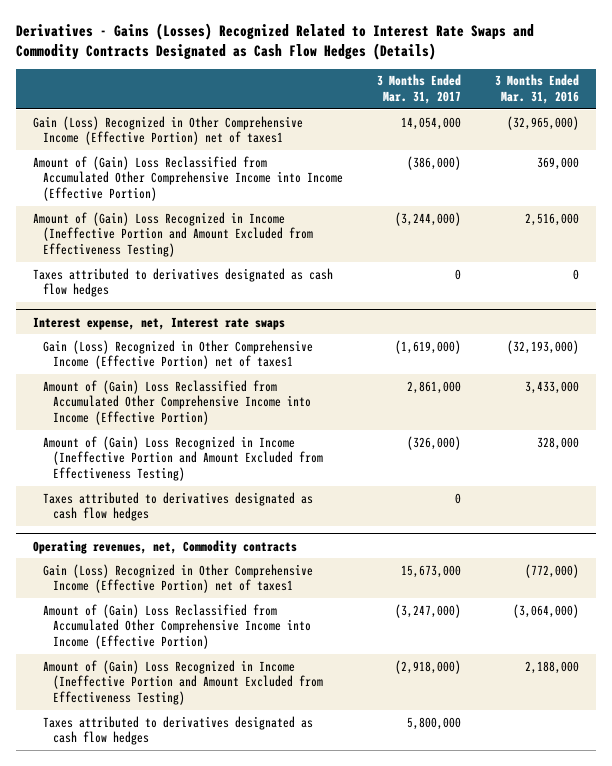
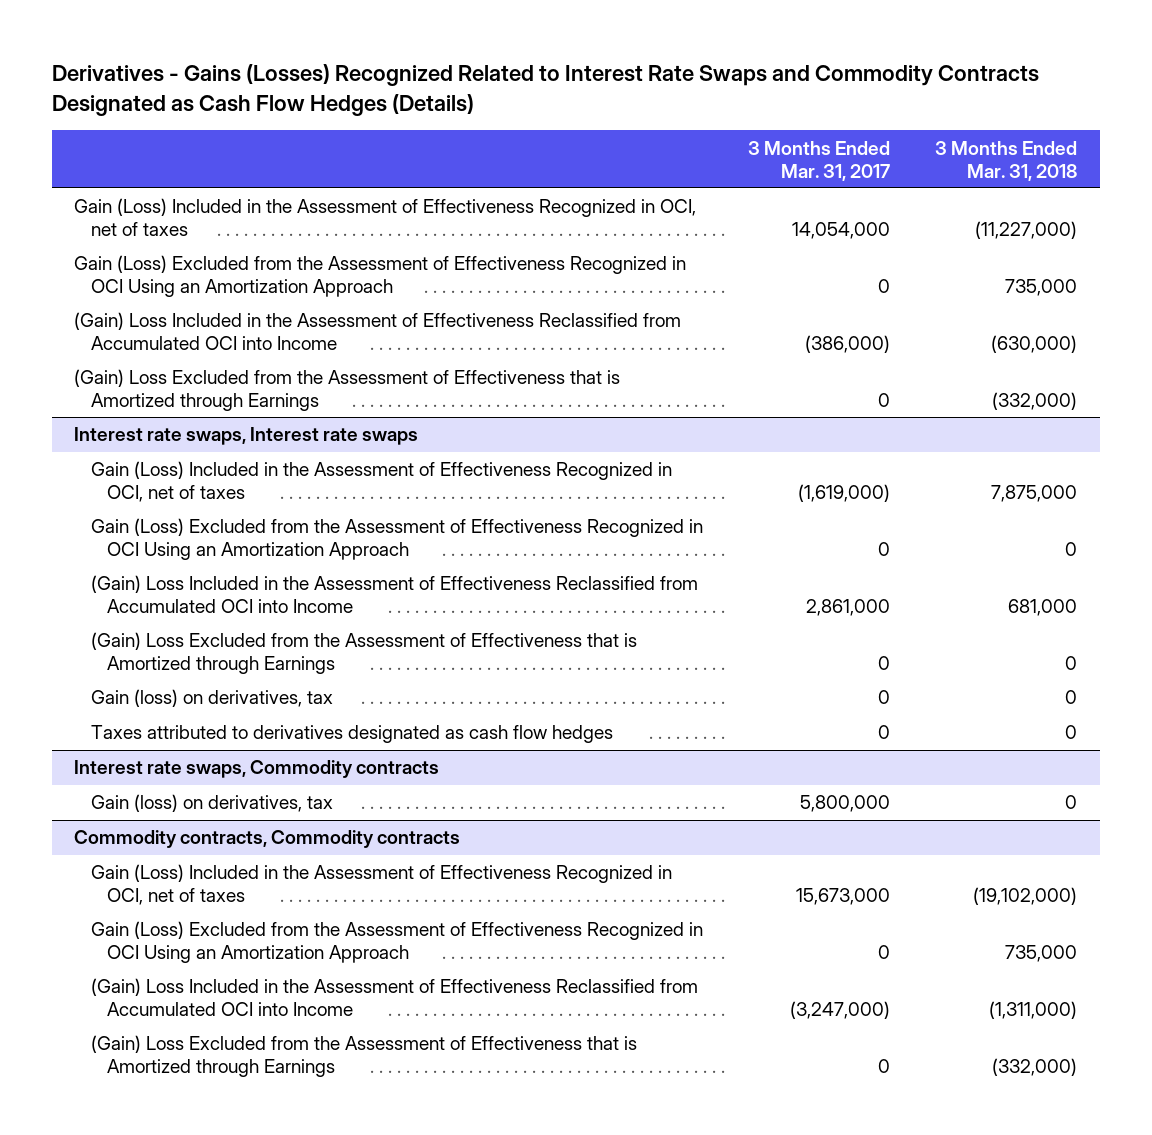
- | 3 Months Ended Mar. 31, 2017 | 3 Months Ended Mar. 31, 2016
+ | 3 Months Ended Mar. 31, 2017 | 3 Months Ended Mar. 31, 2018
- Gain (Loss) Recognized in Other Comprehensive Income (Effective Portion) net of taxes1 | 14,054,000 | (32,965,000)
- Amount of (Gain) Loss Reclassified from Accumulated Other Comprehensive Income into Income (Effective Portion) | (386,000) | 369,000
- Amount of (Gain) Loss Recognized in Income (Ineffective Portion and Amount Excluded from Effectiveness Testing) | (3,244,000) | 2,516,000
- Taxes attributed to derivatives designated as cash flow hedges | 0 | 0
- Interest expense, net, Interest rate swaps
- Gain (Loss) Recognized in Other Comprehensive Income (Effective Portion) net of taxes1 | (1,619,000) | (32,193,000)
- Amount of (Gain) Loss Reclassified from Accumulated Other Comprehensive Income into Income (Effective Portion) | 2,861,000 | 3,433,000
- Amount of (Gain) Loss Recognized in Income (Ineffective Portion and Amount Excluded from Effectiveness Testing) | (326,000) | 328,000
+ Gain (Loss) Included in the Assessment of Effectiveness Recognized in OCI, net of taxes | 14,054,000 | (11,227,000)
+ Gain (Loss) Excluded from the Assessment of Effectiveness Recognized in OCI Using an Amortization Approach | 0 | 735,000
+ (Gain) Loss Included in the Assessment of Effectiveness Reclassified from Accumulated OCI into Income | (386,000) | (630,000)
+ (Gain) Loss Excluded from the Assessment of Effectiveness that is Amortized through Earnings | 0 | (332,000)
+ Interest rate swaps, Interest rate swaps
+ Gain (Loss) Included in the Assessment of Effectiveness Recognized in OCI, net of taxes | (1,619,000) | 7,875,000
+ Gain (Loss) Excluded from the Assessment of Effectiveness Recognized in OCI Using an Amortization Approach | 0 | 0
+ (Gain) Loss Included in the Assessment of Effectiveness Reclassified from Accumulated OCI into Income | 2,861,000 | 681,000
+ (Gain) Loss Excluded from the Assessment of Effectiveness that is Amortized through Earnings | 0 | 0
+ Gain (loss) on derivatives, tax | 0 | 0
- Operating revenues, net, Commodity contracts
- Gain (Loss) Recognized in Other Comprehensive Income (Effective Portion) net of taxes1 | 15,673,000 | (772,000)
- Amount of (Gain) Loss Reclassified from Accumulated Other Comprehensive Income into Income (Effective Portion) | (3,247,000) | (3,064,000)
- Amount of (Gain) Loss Recognized in Income (Ineffective Portion and Amount Excluded from Effectiveness Testing) | (2,918,000) | 2,188,000
- Taxes attributed to derivatives designated as cash flow hedges | 5,800,000 |
+ Interest rate swaps, Commodity contracts
+ Gain (loss) on derivatives, tax | 5,800,000 | 0
+ Commodity contracts, Commodity contracts
+ Gain (Loss) Included in the Assessment of Effectiveness Recognized in OCI, net of taxes | 15,673,000 | (19,102,000)
+ Gain (Loss) Excluded from the Assessment of Effectiveness Recognized in OCI Using an Amortization Approach | 0 | 735,000
+ (Gain) Loss Included in the Assessment of Effectiveness Reclassified from Accumulated OCI into Income | (3,247,000) | (1,311,000)
+ (Gain) Loss Excluded from the Assessment of Effectiveness that is Amortized through Earnings | 0 | (332,000)

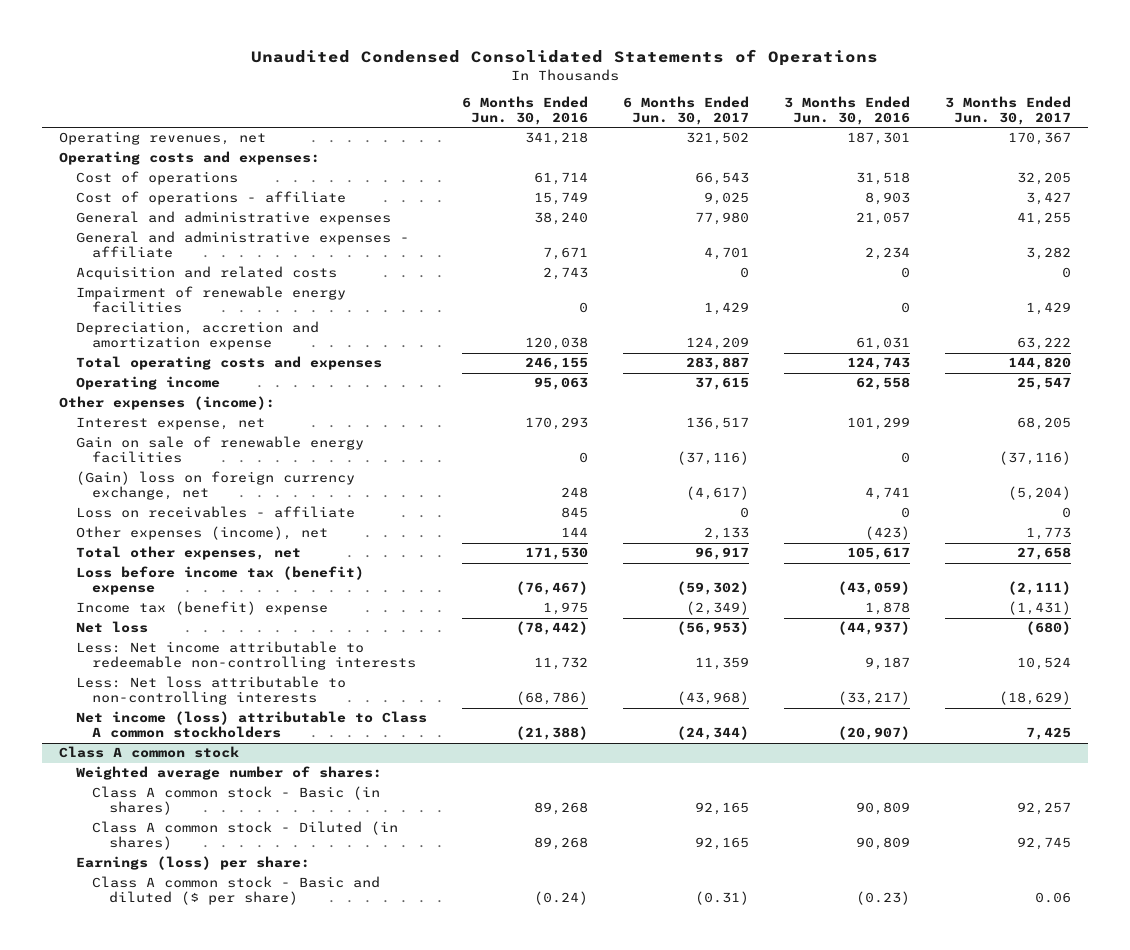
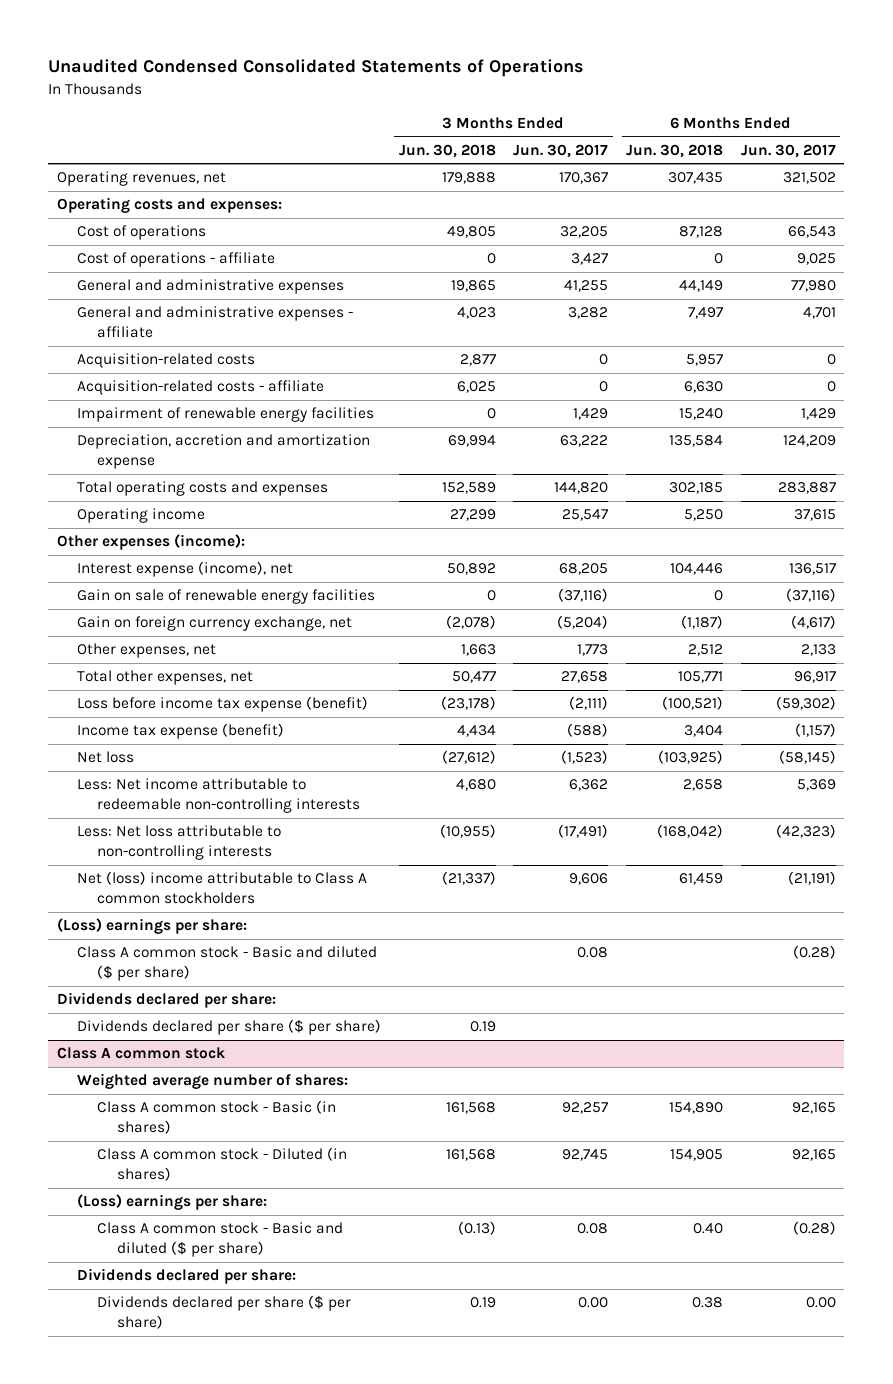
- | 6 Months Ended Jun. 30, 2016 | 6 Months Ended Jun. 30, 2017 | 3 Months Ended Jun. 30, 2016 | 3 Months Ended Jun. 30, 2017
+ | 3 Months Ended Jun. 30, 2018 | 3 Months Ended Jun. 30, 2017 | 6 Months Ended Jun. 30, 2018 | 6 Months Ended Jun. 30, 2017
- Acquisition and related costs | 2,743 | 0 | 0 | 0
+ Acquisition-related costs | 2,877 | 0 | 5,957 | 0
+ Acquisition-related costs - affiliate | 6,025 | 0 | 6,630 | 0
- Interest expense, net | 170,293 | 136,517 | 101,299 | 68,205
+ Interest expense (income), net | 50,892 | 68,205 | 104,446 | 136,517
- (Gain) loss on foreign currency exchange, net | 248 | (4,617) | 4,741 | (5,204)
- Loss on receivables - affiliate | 845 | 0 | 0 | 0
- Other expenses (income), net | 144 | 2,133 | (423) | 1,773
+ Gain on foreign currency exchange, net | (2,078) | (5,204) | (1,187) | (4,617)
+ Other expenses, net | 1,663 | 1,773 | 2,512 | 2,133
- Loss before income tax (benefit) expense | (76,467) | (59,302) | (43,059) | (2,111)
- Income tax (benefit) expense | 1,975 | (2,349) | 1,878 | (1,431)
- Net loss | (78,442) | (56,953) | (44,937) | (680)
- Less: Net income attributable to redeemable non-controlling interests | 11,732 | 11,359 | 9,187 | 10,524
- Less: Net loss attributable to non-controlling interests | (68,786) | (43,968) | (33,217) | (18,629)
- Net income (loss) attributable to Class A common stockholders | (21,388) | (24,344) | (20,907) | 7,425
+ Loss before income tax expense (benefit) | (23,178) | (2,111) | (100,521) | (59,302)
+ Income tax expense (benefit) | 4,434 | (588) | 3,404 | (1,157)
+ Net loss | (27,612) | (1,523) | (103,925) | (58,145)
+ Less: Net income attributable to redeemable non-controlling interests | 4,680 | 6,362 | 2,658 | 5,369
+ Less: Net loss attributable to non-controlling interests | (10,955) | (17,491) | (168,042) | (42,323)
+ Net (loss) income attributable to Class A common stockholders | (21,337) | 9,606 | 61,459 | (21,191)
+ (Loss) earnings per share:
+ Class A common stock - Basic and diluted ($ per share) | | 0.08 | | (0.28)
+ Dividends declared per share:
+ Dividends declared per share ($ per share) | 0.19 | | |
@ Class A common stock
- Earnings (loss) per share:
- Class A common stock - Basic and diluted ($ per share) | (0.24) | (0.31) | (0.23) | 0.06
+ (Loss) earnings per share:
+ Class A common stock - Basic and diluted ($ per share) | (0.13) | 0.08 | 0.40 | (0.28)
+ Dividends declared per share:
+ Dividends declared per share ($ per share) | 0.19 | 0.00 | 0.38 | 0.00

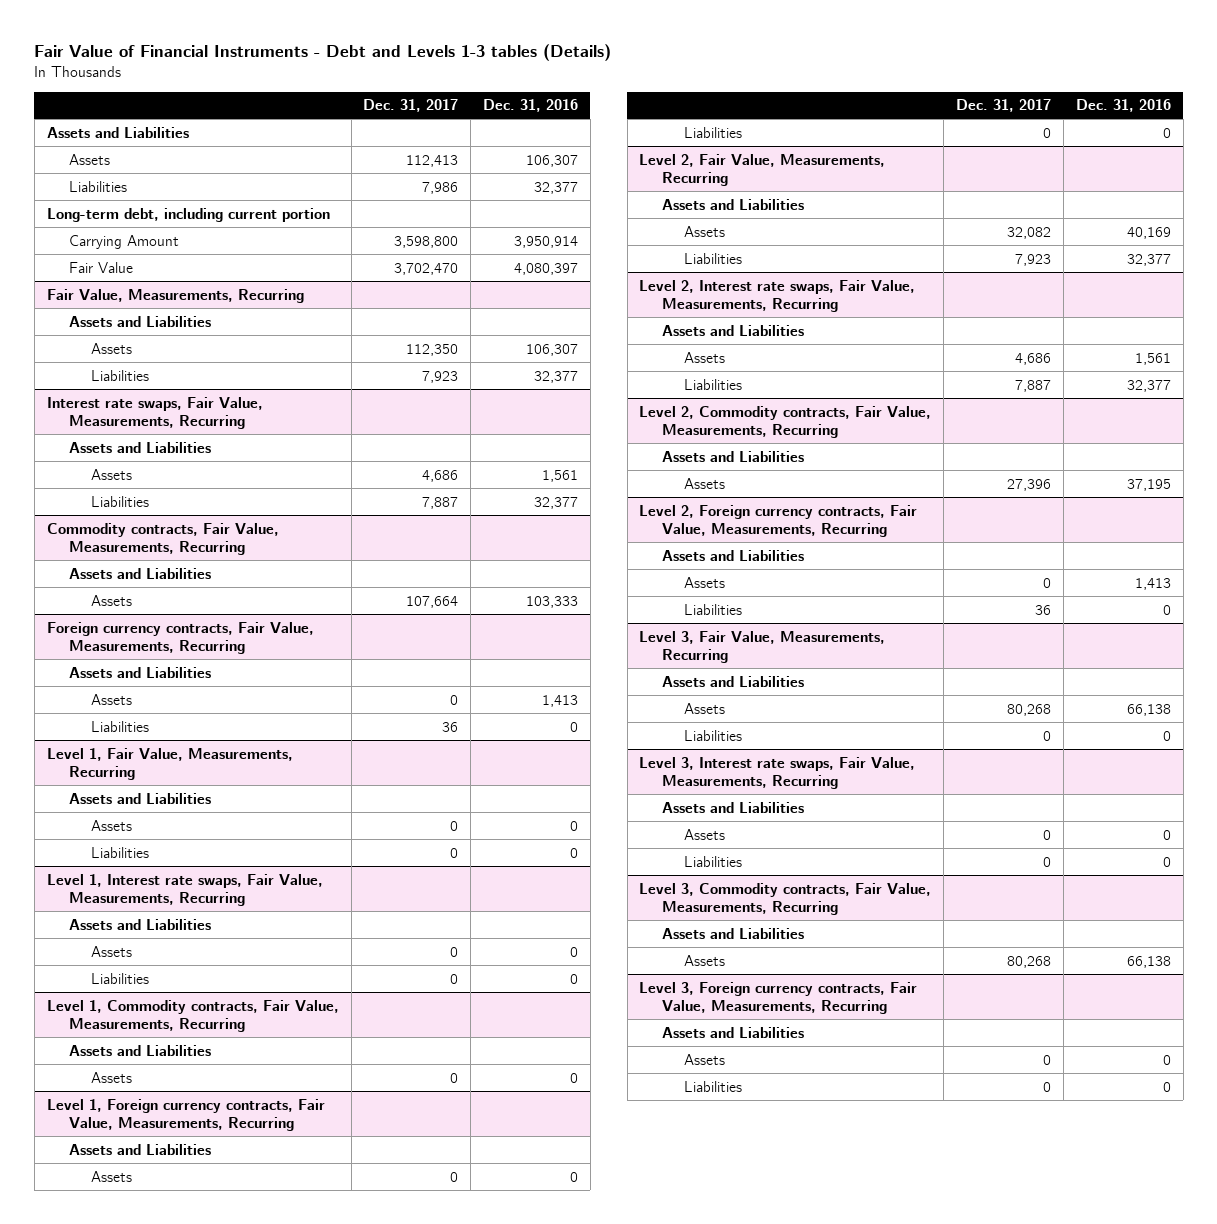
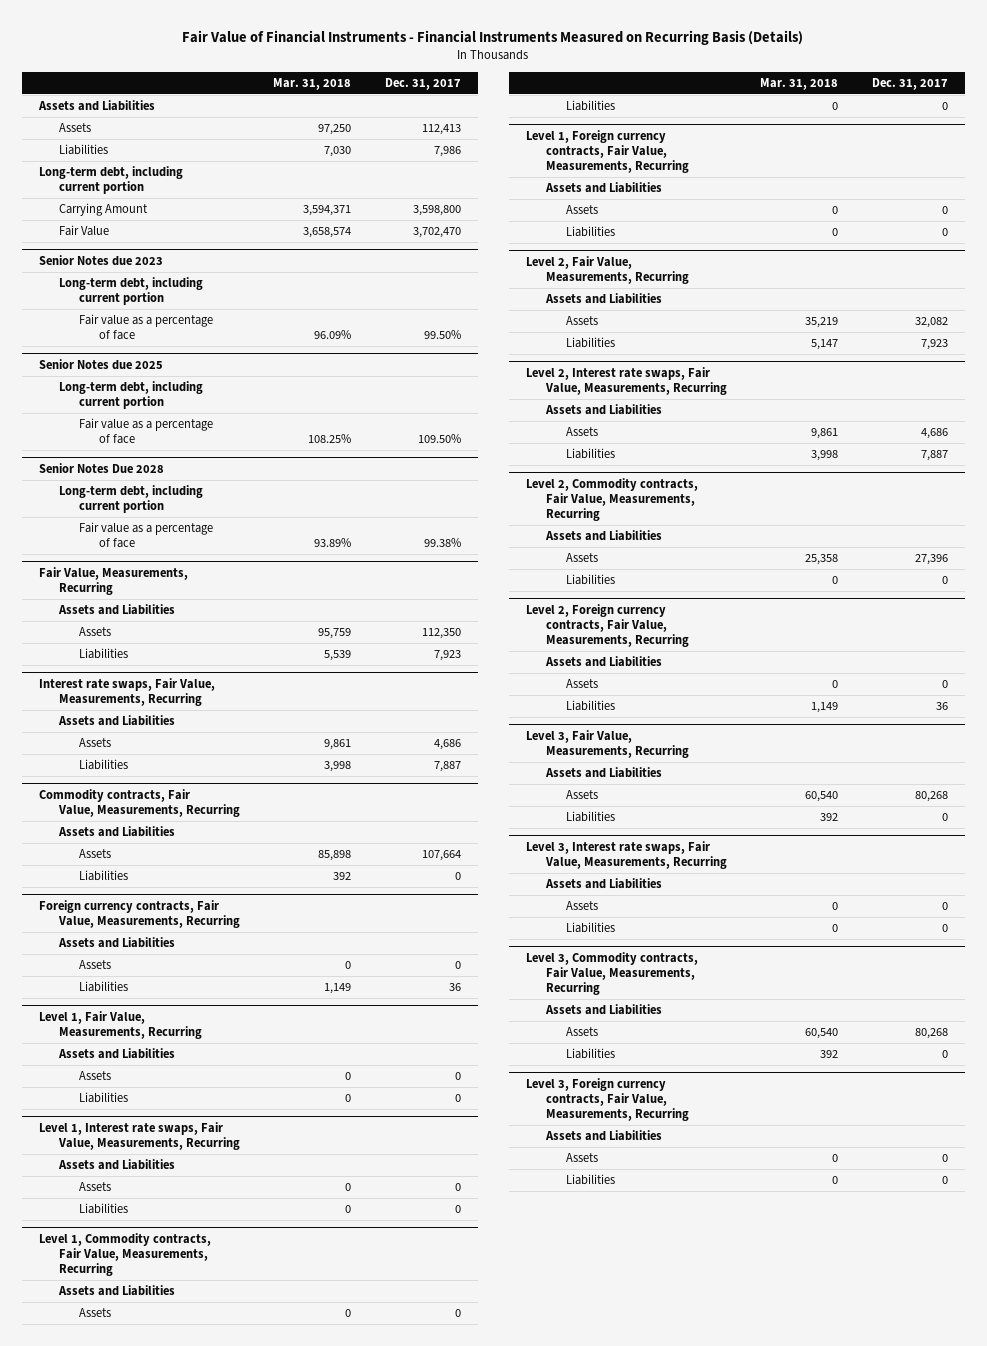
- Fair Value of Financial Instruments - Debt and Levels 1-3 tables (Details)
+ Fair Value of Financial Instruments - Financial Instruments Measured on Recurring Basis (Details)
- | Dec. 31, 2017 | Dec. 31, 2016
+ | Mar. 31, 2018 | Dec. 31, 2017
+ Senior Notes due 2023
+ Long-term debt, including current portion
+ Fair value as a percentage of face | 96.09% | 99.50%
+ Senior Notes due 2025
+ Long-term debt, including current portion
+ Fair value as a percentage of face | 108.25% | 109.50%
+ Senior Notes Due 2028
+ Long-term debt, including current portion
+ Fair value as a percentage of face | 93.89% | 99.38%
@ Commodity contracts, Fair Value, Measurements, Recurring
+ Liabilities | 392 | 0
@ Level 1, Commodity contracts, Fair Value, Measurements, Recurring
+ Liabilities | 0 | 0
@ Level 2, Commodity contracts, Fair Value, Measurements, Recurring
+ Liabilities | 0 | 0
@ Level 3, Commodity contracts, Fair Value, Measurements, Recurring
+ Liabilities | 392 | 0

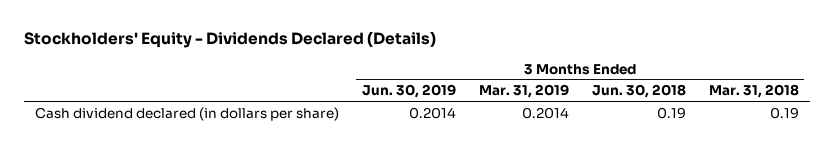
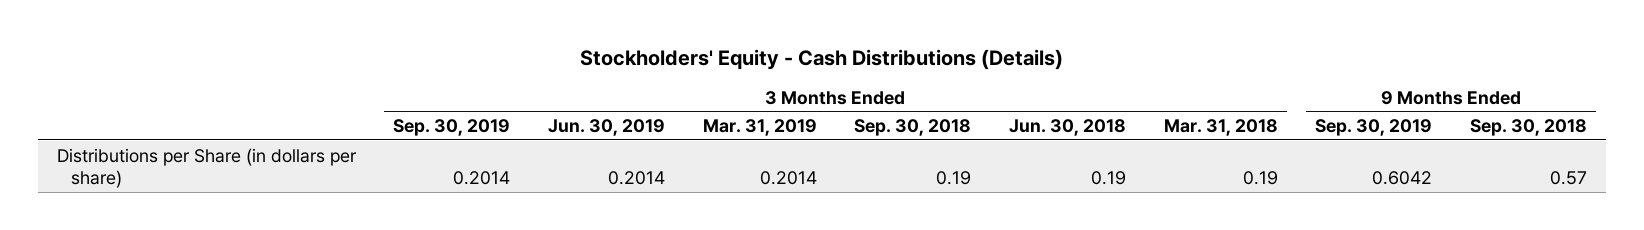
- Stockholders' Equity - Dividends Declared (Details)
+ Stockholders' Equity - Cash Distributions (Details)
- | 3 Months Ended Jun. 30, 2019 | 3 Months Ended Mar. 31, 2019 | 3 Months Ended Jun. 30, 2018 | 3 Months Ended Mar. 31, 2018
+ | 3 Months Ended Sep. 30, 2019 | 3 Months Ended Jun. 30, 2019 | 3 Months Ended Mar. 31, 2019 | 3 Months Ended Sep. 30, 2018 | 3 Months Ended Jun. 30, 2018 | 3 Months Ended Mar. 31, 2018 | 9 Months Ended Sep. 30, 2019 | 9 Months Ended Sep. 30, 2018
- Cash dividend declared (in dollars per share) | 0.2014 | 0.2014 | 0.19 | 0.19
+ Distributions per Share (in dollars per share) | 0.2014 | 0.2014 | 0.2014 | 0.19 | 0.19 | 0.19 | 0.6042 | 0.57

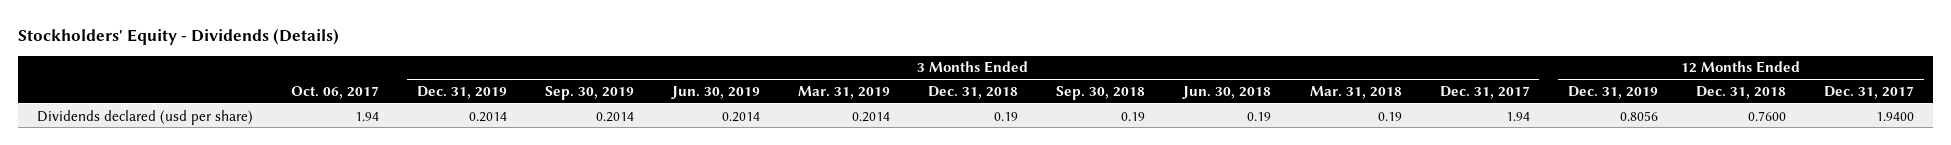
- Stockholders' Equity - Cash Distributions (Details)
+ Stockholders' Equity - Dividends (Details)
- | 3 Months Ended Sep. 30, 2019 | 3 Months Ended Jun. 30, 2019 | 3 Months Ended Mar. 31, 2019 | 3 Months Ended Sep. 30, 2018 | 3 Months Ended Jun. 30, 2018 | 3 Months Ended Mar. 31, 2018 | 9 Months Ended Sep. 30, 2019 | 9 Months Ended Sep. 30, 2018
+ | Oct. 06, 2017 | 3 Months Ended Dec. 31, 2019 | 3 Months Ended Sep. 30, 2019 | 3 Months Ended Jun. 30, 2019 | 3 Months Ended Mar. 31, 2019 | 3 Months Ended Dec. 31, 2018 | 3 Months Ended Sep. 30, 2018 | 3 Months Ended Jun. 30, 2018 | 3 Months Ended Mar. 31, 2018 | 3 Months Ended Dec. 31, 2017 | 12 Months Ended Dec. 31, 2019 | 12 Months Ended Dec. 31, 2018 | 12 Months Ended Dec. 31, 2017
- Distributions per Share (in dollars per share) | 0.2014 | 0.2014 | 0.2014 | 0.19 | 0.19 | 0.19 | 0.6042 | 0.57
+ Dividends declared (usd per share) | 1.94 | 0.2014 | 0.2014 | 0.2014 | 0.2014 | 0.19 | 0.19 | 0.19 | 0.19 | 1.94 | 0.8056 | 0.7600 | 1.9400

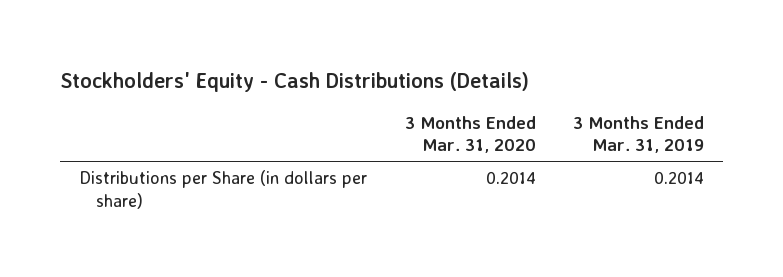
- Stockholders' Equity - Dividends (Details)
+ Stockholders' Equity - Cash Distributions (Details)
- | Oct. 06, 2017 | 3 Months Ended Dec. 31, 2019 | 3 Months Ended Sep. 30, 2019 | 3 Months Ended Jun. 30, 2019 | 3 Months Ended Mar. 31, 2019 | 3 Months Ended Dec. 31, 2018 | 3 Months Ended Sep. 30, 2018 | 3 Months Ended Jun. 30, 2018 | 3 Months Ended Mar. 31, 2018 | 3 Months Ended Dec. 31, 2017 | 12 Months Ended Dec. 31, 2019 | 12 Months Ended Dec. 31, 2018 | 12 Months Ended Dec. 31, 2017
+ | 3 Months Ended Mar. 31, 2020 | 3 Months Ended Mar. 31, 2019
- Dividends declared (usd per share) | 1.94 | 0.2014 | 0.2014 | 0.2014 | 0.2014 | 0.19 | 0.19 | 0.19 | 0.19 | 1.94 | 0.8056 | 0.7600 | 1.9400
+ Distributions per Share (in dollars per share) | 0.2014 | 0.2014

